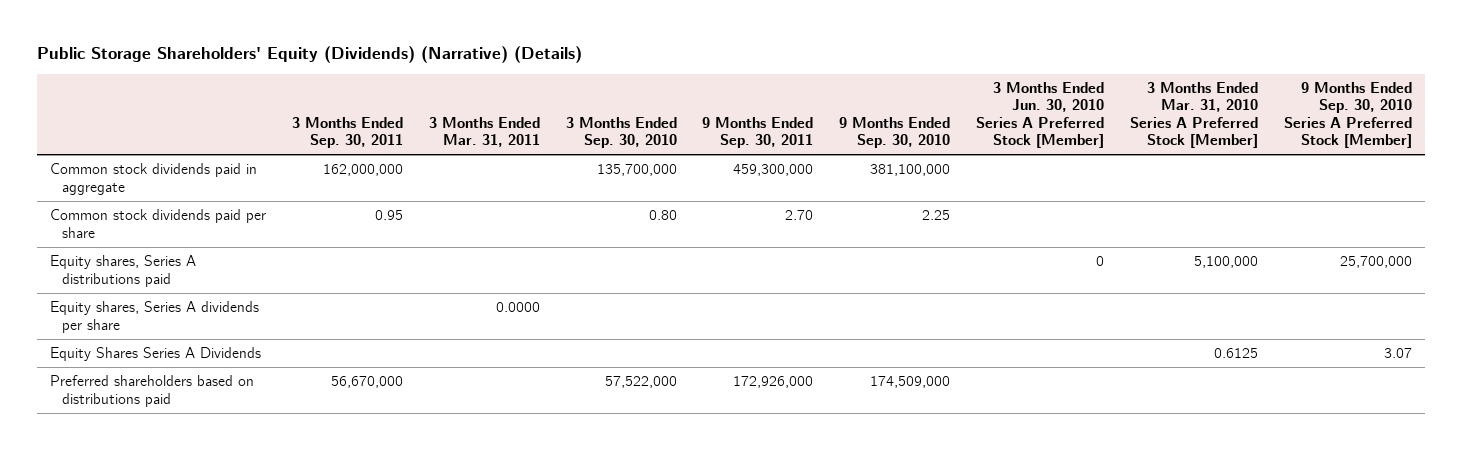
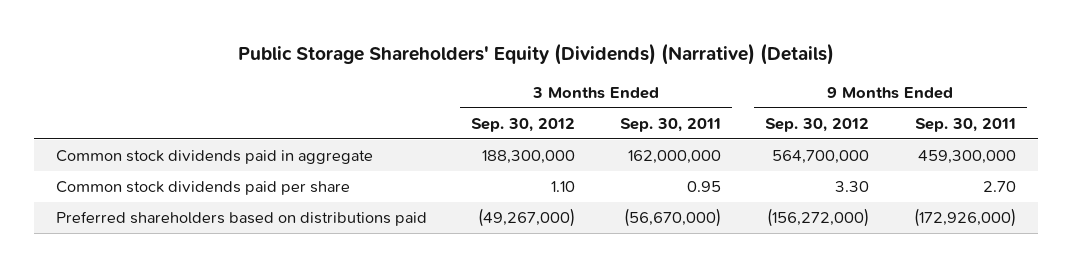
- | 3 Months Ended Sep. 30, 2011 | 3 Months Ended Mar. 31, 2011 | 3 Months Ended Sep. 30, 2010 | 9 Months Ended Sep. 30, 2011 | 9 Months Ended Sep. 30, 2010 | 3 Months Ended Jun. 30, 2010 Series A Preferred Stock [Member] | 3 Months Ended Mar. 31, 2010 Series A Preferred Stock [Member] | 9 Months Ended Sep. 30, 2010 Series A Preferred Stock [Member]
+ | 3 Months Ended Sep. 30, 2012 | 3 Months Ended Sep. 30, 2011 | 9 Months Ended Sep. 30, 2012 | 9 Months Ended Sep. 30, 2011
- Equity shares, Series A distributions paid | | | | | | 0 | 5,100,000 | 25,700,000
- Equity shares, Series A dividends per share | | 0.0000 | | | | | |
- Equity Shares Series A Dividends | | | | | | | 0.6125 | 3.07
- Preferred shareholders based on distributions paid | 56,670,000 | | 57,522,000 | 172,926,000 | 174,509,000 | | |
+ Preferred shareholders based on distributions paid | (49,267,000) | (56,670,000) | (156,272,000) | (172,926,000)

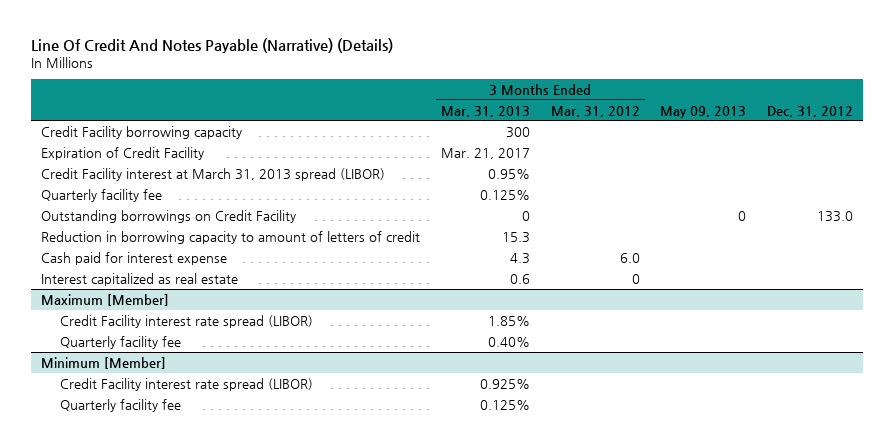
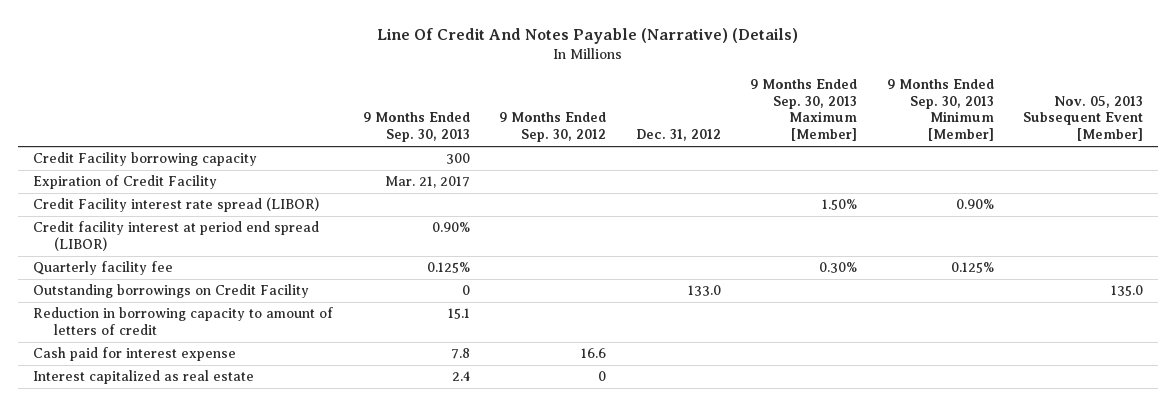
- | 3 Months Ended Mar. 31, 2013 | 3 Months Ended Mar. 31, 2012 | May 09, 2013 | Dec. 31, 2012
+ | 9 Months Ended Sep. 30, 2013 | 9 Months Ended Sep. 30, 2012 | Dec. 31, 2012 | 9 Months Ended Sep. 30, 2013 Maximum [Member] | 9 Months Ended Sep. 30, 2013 Minimum [Member] | Nov. 05, 2013 Subsequent Event [Member]
- Credit Facility interest at March 31, 2013 spread (LIBOR) | 0.95% | | |
+ Credit Facility interest rate spread (LIBOR) | | | | 1.50% | 0.90% |
+ Credit facility interest at period end spread (LIBOR) | 0.90% | | | | |
- Maximum [Member]
- Credit Facility interest rate spread (LIBOR) | 1.85% | | |
- Quarterly facility fee | 0.40% | | |
- Minimum [Member]
- Credit Facility interest rate spread (LIBOR) | 0.925% | | |
- Quarterly facility fee | 0.125% | | |

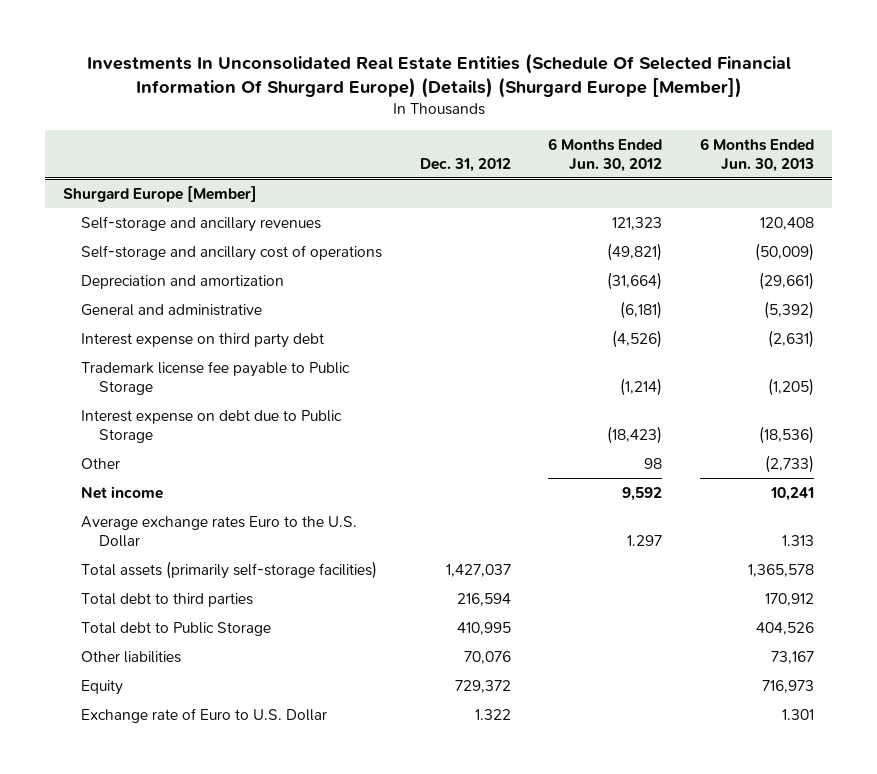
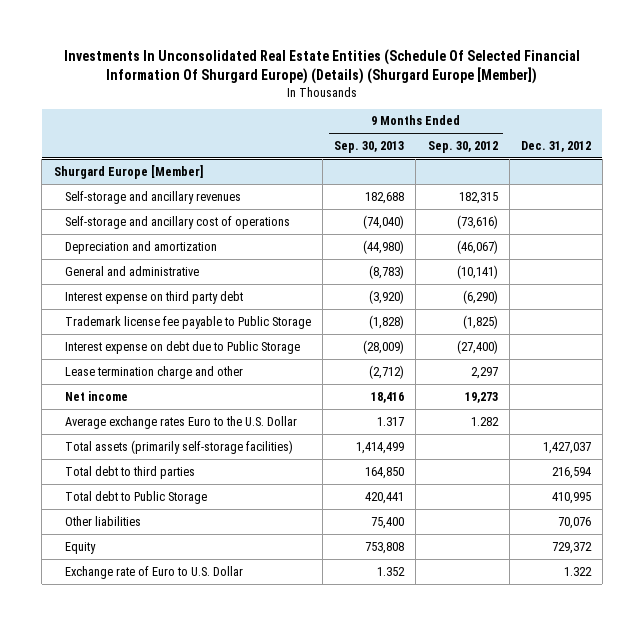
- | Dec. 31, 2012 | 6 Months Ended Jun. 30, 2012 | 6 Months Ended Jun. 30, 2013
+ | 9 Months Ended Sep. 30, 2013 | 9 Months Ended Sep. 30, 2012 | Dec. 31, 2012
@ Shurgard Europe [Member]
- Other | | 98 | (2,733)
+ Lease termination charge and other | (2,712) | 2,297 |

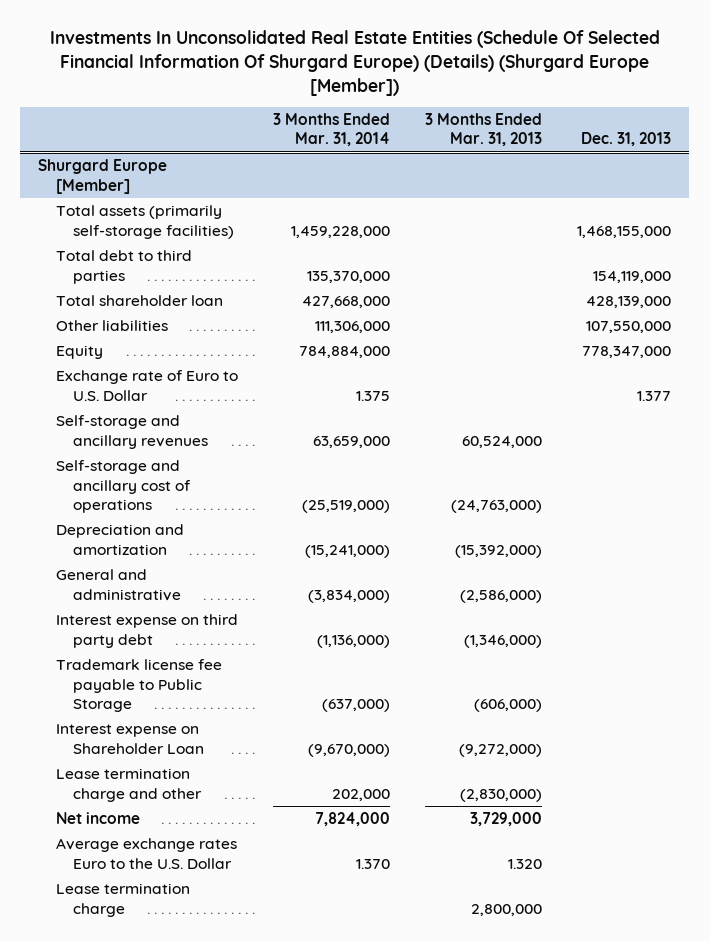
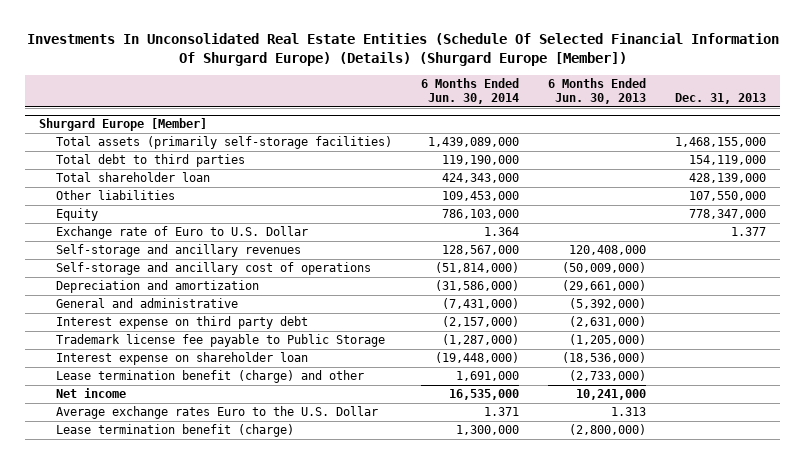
- | 3 Months Ended Mar. 31, 2014 | 3 Months Ended Mar. 31, 2013 | Dec. 31, 2013
+ | 6 Months Ended Jun. 30, 2014 | 6 Months Ended Jun. 30, 2013 | Dec. 31, 2013
@ Shurgard Europe [Member]
- Interest expense on Shareholder Loan | (9,670,000) | (9,272,000) |
- Lease termination charge and other | 202,000 | (2,830,000) |
+ Interest expense on shareholder loan | (19,448,000) | (18,536,000) |
+ Lease termination benefit (charge) and other | 1,691,000 | (2,733,000) |
- Lease termination charge | | 2,800,000 |
+ Lease termination benefit (charge) | 1,300,000 | (2,800,000) |

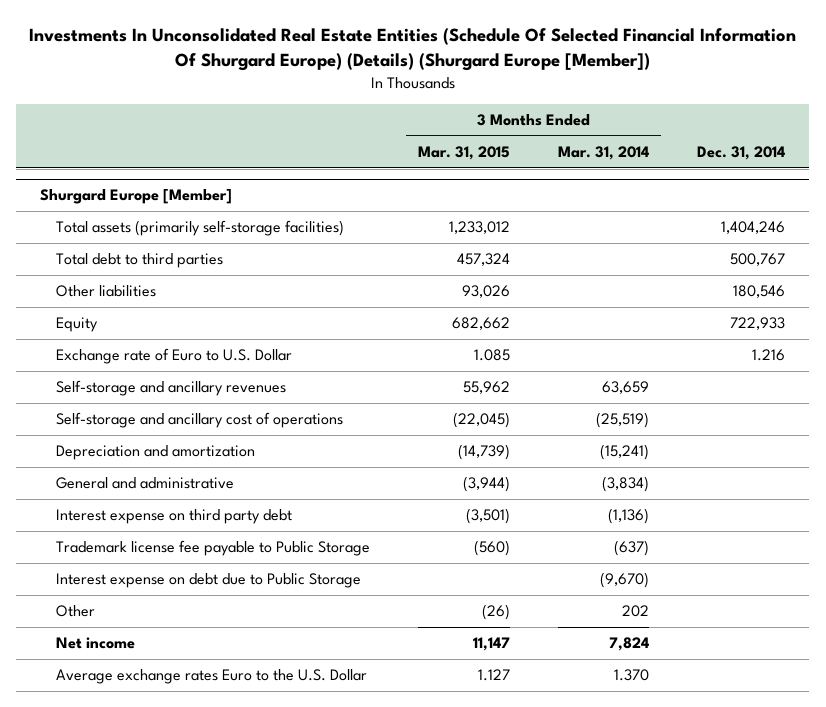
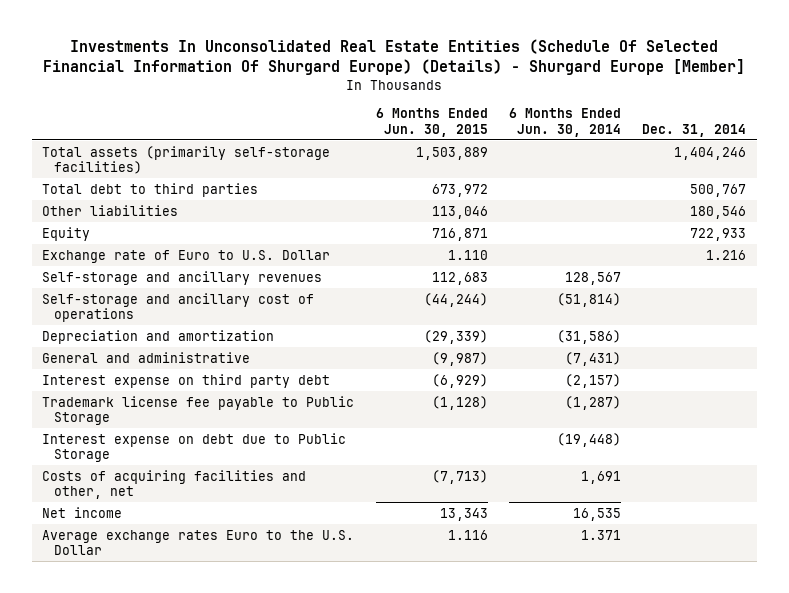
- Investments In Unconsolidated Real Estate Entities (Schedule Of Selected Financial Information Of Shurgard Europe) (Details) (Shurgard Europe [Member])
+ Investments In Unconsolidated Real Estate Entities (Schedule Of Selected Financial Information Of Shurgard Europe) (Details) - Shurgard Europe [Member]
- | 3 Months Ended Mar. 31, 2015 | 3 Months Ended Mar. 31, 2014 | Dec. 31, 2014
+ | 6 Months Ended Jun. 30, 2015 | 6 Months Ended Jun. 30, 2014 | Dec. 31, 2014
- Shurgard Europe [Member]
- Other | (26) | 202 |
+ Costs of acquiring facilities and other, net | (7,713) | 1,691 |

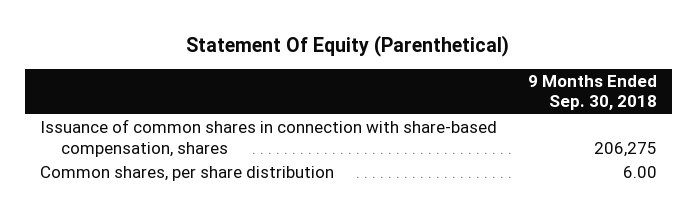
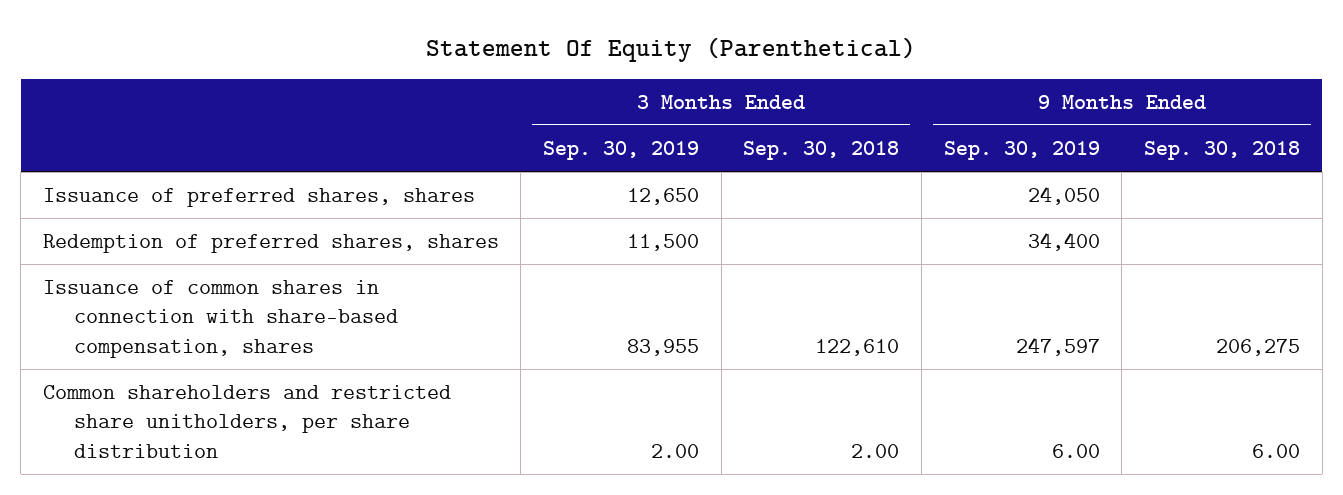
- | 9 Months Ended Sep. 30, 2018
+ | 3 Months Ended Sep. 30, 2019 | 3 Months Ended Sep. 30, 2018 | 9 Months Ended Sep. 30, 2019 | 9 Months Ended Sep. 30, 2018
+ Issuance of preferred shares, shares | 12,650 | | 24,050 |
+ Redemption of preferred shares, shares | 11,500 | | 34,400 |
- Common shares, per share distribution | 6.00
+ Common shareholders and restricted share unitholders, per share distribution | 2.00 | 2.00 | 6.00 | 6.00

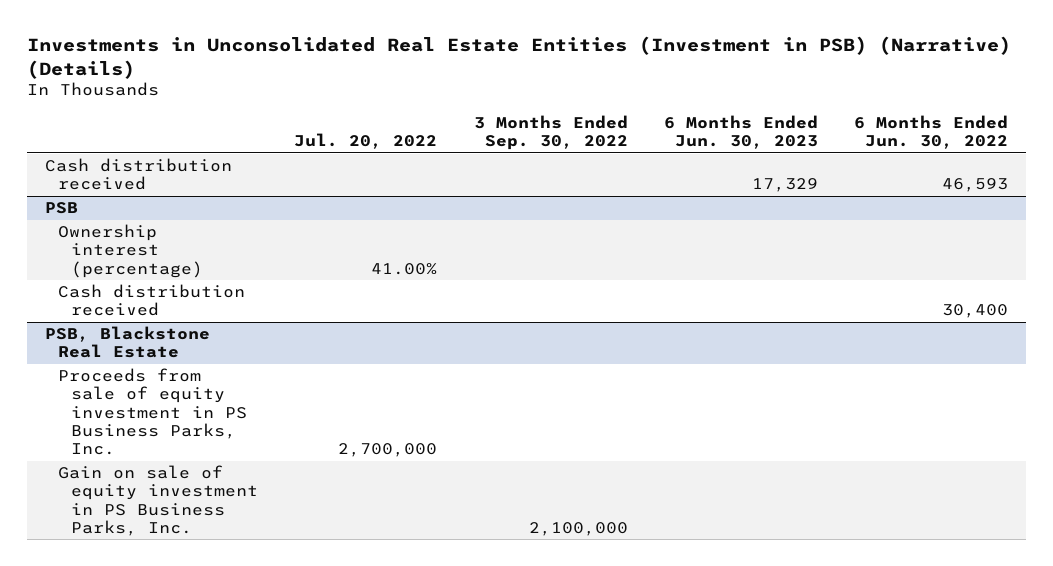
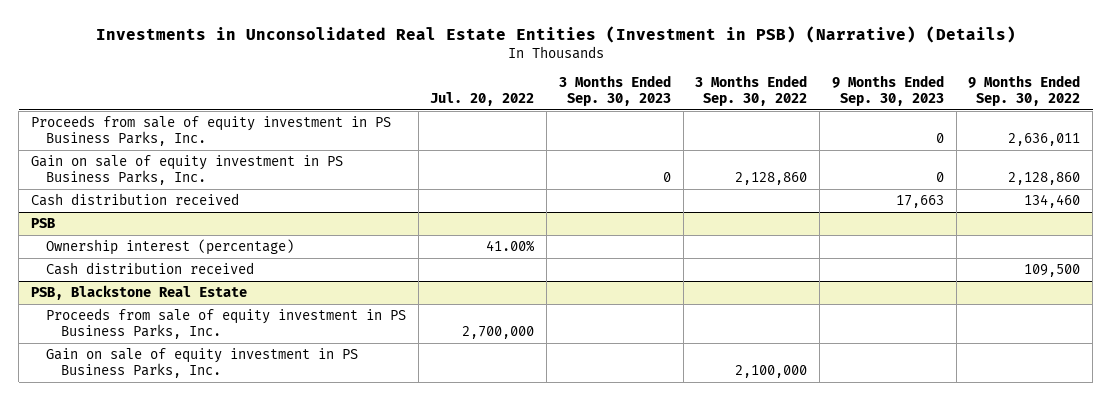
- | Jul. 20, 2022 | 3 Months Ended Sep. 30, 2022 | 6 Months Ended Jun. 30, 2023 | 6 Months Ended Jun. 30, 2022
+ | Jul. 20, 2022 | 3 Months Ended Sep. 30, 2023 | 3 Months Ended Sep. 30, 2022 | 9 Months Ended Sep. 30, 2023 | 9 Months Ended Sep. 30, 2022
+ Proceeds from sale of equity investment in PS Business Parks, Inc. | | | | 0 | 2,636,011
+ Gain on sale of equity investment in PS Business Parks, Inc. | | 0 | 2,128,860 | 0 | 2,128,860

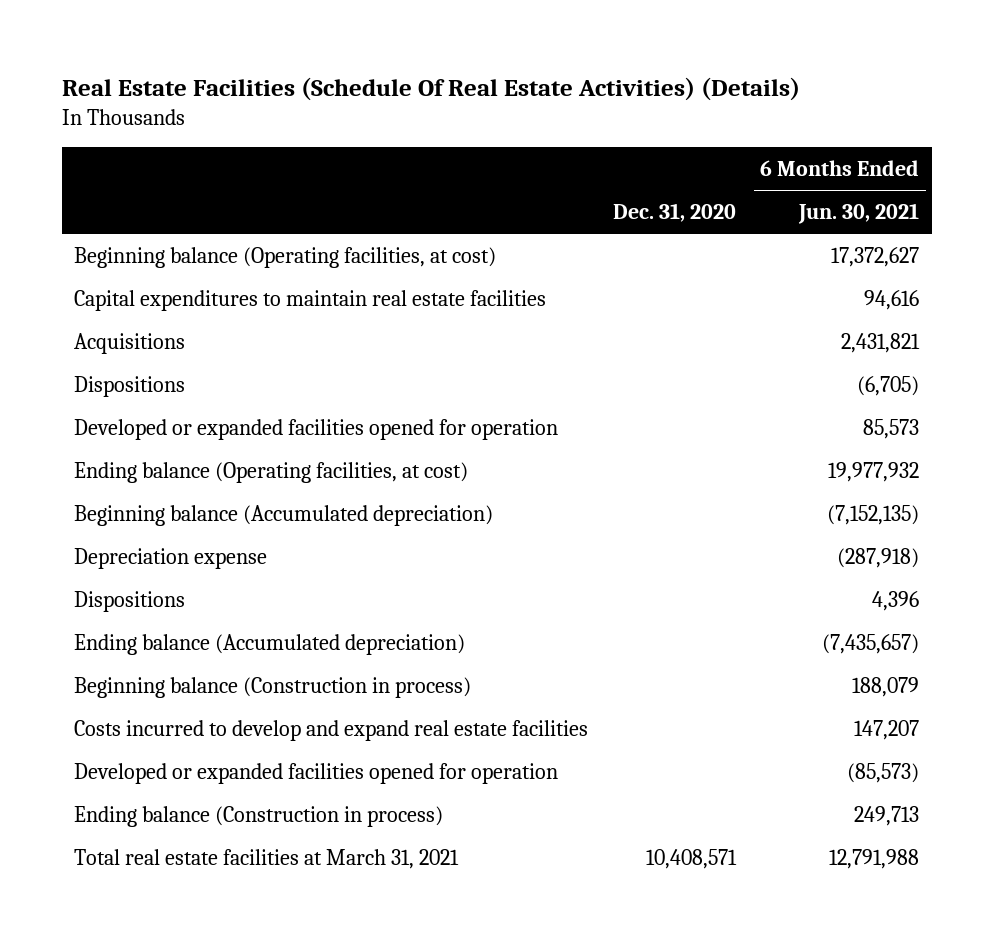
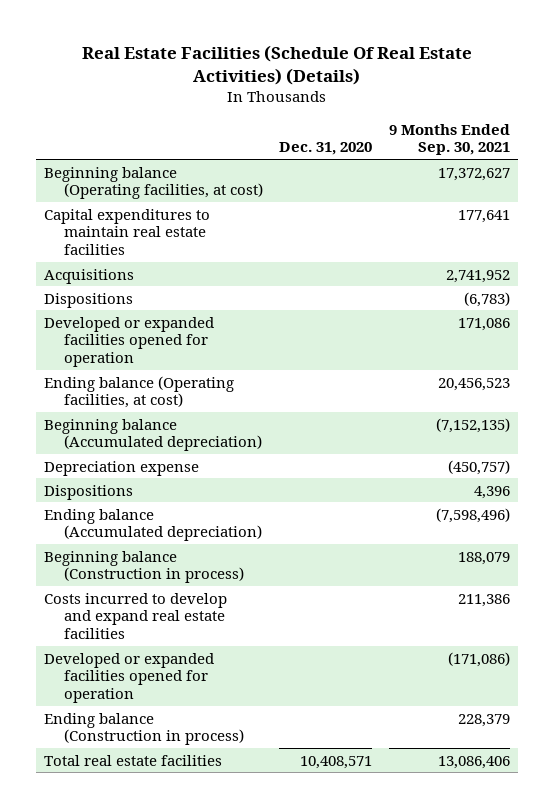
- | Dec. 31, 2020 | 6 Months Ended Jun. 30, 2021
+ | Dec. 31, 2020 | 9 Months Ended Sep. 30, 2021
- Total real estate facilities at March 31, 2021 | 10,408,571 | 12,791,988
+ Total real estate facilities | 10,408,571 | 13,086,406

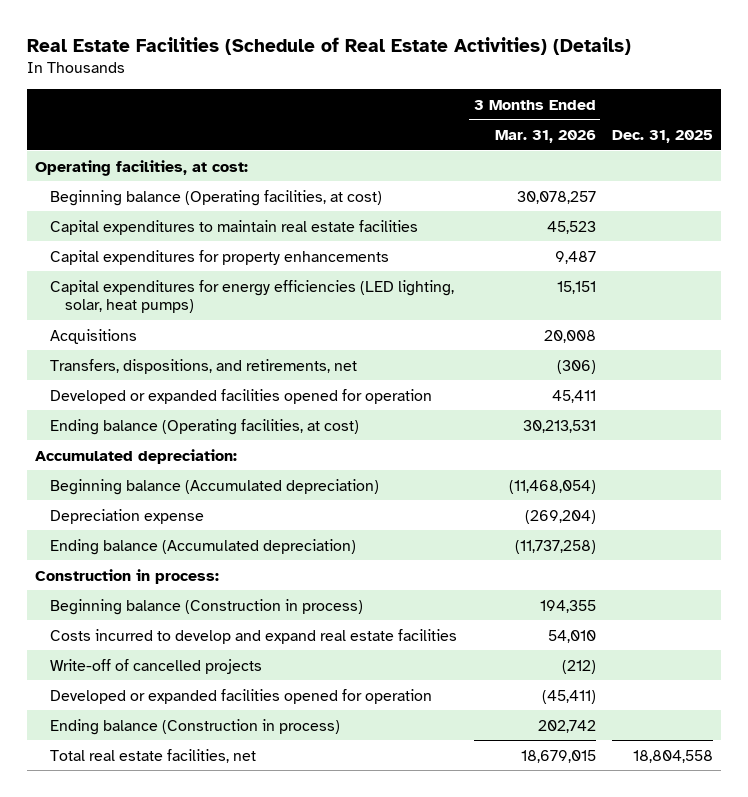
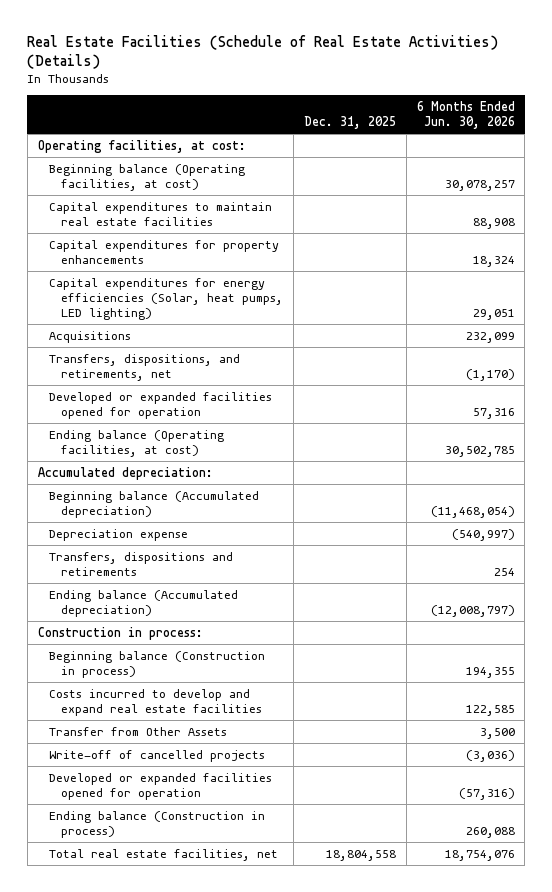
- | 3 Months Ended Mar. 31, 2026 | Dec. 31, 2025
+ | Dec. 31, 2025 | 6 Months Ended Jun. 30, 2026
- Capital expenditures for energy efficiencies (LED lighting, solar, heat pumps) | 15,151 |
+ Capital expenditures for energy efficiencies (Solar, heat pumps, LED lighting) | | 29,051
+ Transfers, dispositions and retirements | | 254
+ Transfer from Other Assets | | 3,500

